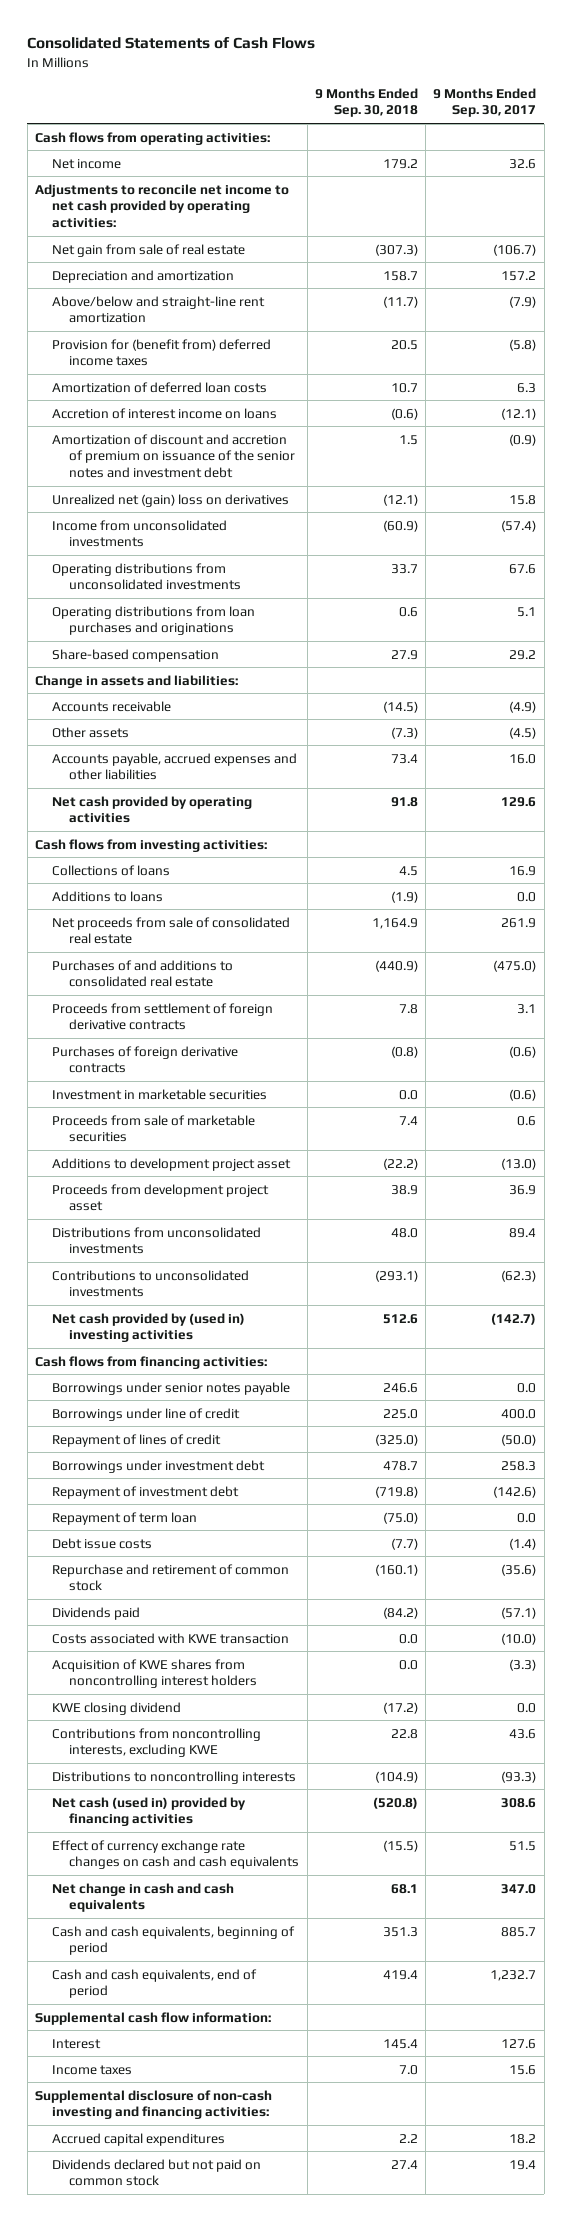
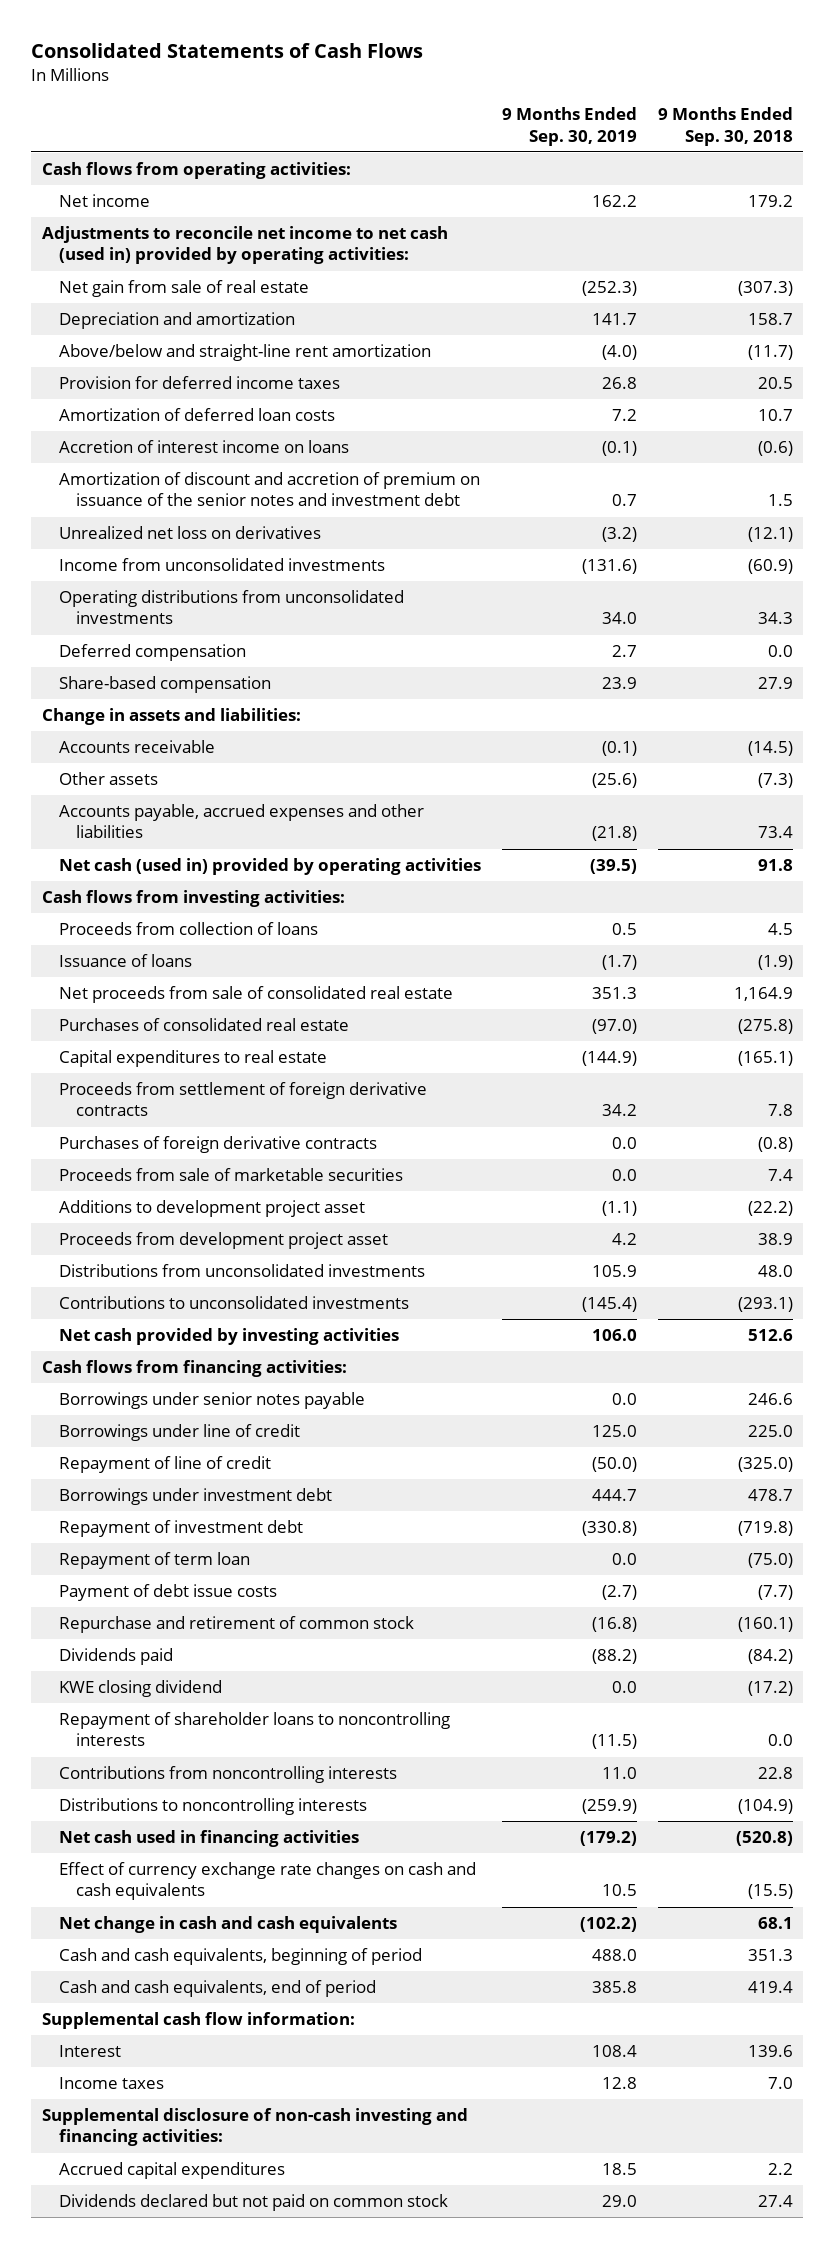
- | 9 Months Ended Sep. 30, 2018 | 9 Months Ended Sep. 30, 2017
+ | 9 Months Ended Sep. 30, 2019 | 9 Months Ended Sep. 30, 2018
- Adjustments to reconcile net income to net cash provided by operating activities:
+ Adjustments to reconcile net income to net cash (used in) provided by operating activities:
- Provision for (benefit from) deferred income taxes | 20.5 | (5.8)
+ Provision for deferred income taxes | 26.8 | 20.5
- Unrealized net (gain) loss on derivatives | (12.1) | 15.8
+ Unrealized net loss on derivatives | (3.2) | (12.1)
- Operating distributions from unconsolidated investments | 33.7 | 67.6
- Operating distributions from loan purchases and originations | 0.6 | 5.1
+ Operating distributions from unconsolidated investments | 34.0 | 34.3
+ Deferred compensation | 2.7 | 0.0
- Net cash provided by operating activities | 91.8 | 129.6
+ Net cash (used in) provided by operating activities | (39.5) | 91.8
- Collections of loans | 4.5 | 16.9
- Additions to loans | (1.9) | 0.0
+ Proceeds from collection of loans | 0.5 | 4.5
+ Issuance of loans | (1.7) | (1.9)
- Purchases of and additions to consolidated real estate | (440.9) | (475.0)
+ Purchases of consolidated real estate | (97.0) | (275.8)
+ Capital expenditures to real estate | (144.9) | (165.1)
- Investment in marketable securities | 0.0 | (0.6)
- Net cash provided by (used in) investing activities | 512.6 | (142.7)
+ Net cash provided by investing activities | 106.0 | 512.6
- Repayment of lines of credit | (325.0) | (50.0)
+ Repayment of line of credit | (50.0) | (325.0)
- Debt issue costs | (7.7) | (1.4)
+ Payment of debt issue costs | (2.7) | (7.7)
- Costs associated with KWE transaction | 0.0 | (10.0)
- Acquisition of KWE shares from noncontrolling interest holders | 0.0 | (3.3)
- Contributions from noncontrolling interests, excluding KWE | 22.8 | 43.6
+ Repayment of shareholder loans to noncontrolling interests | (11.5) | 0.0
+ Contributions from noncontrolling interests | 11.0 | 22.8
- Net cash (used in) provided by financing activities | (520.8) | 308.6
+ Net cash used in financing activities | (179.2) | (520.8)
- Interest | 145.4 | 127.6
+ Interest | 108.4 | 139.6

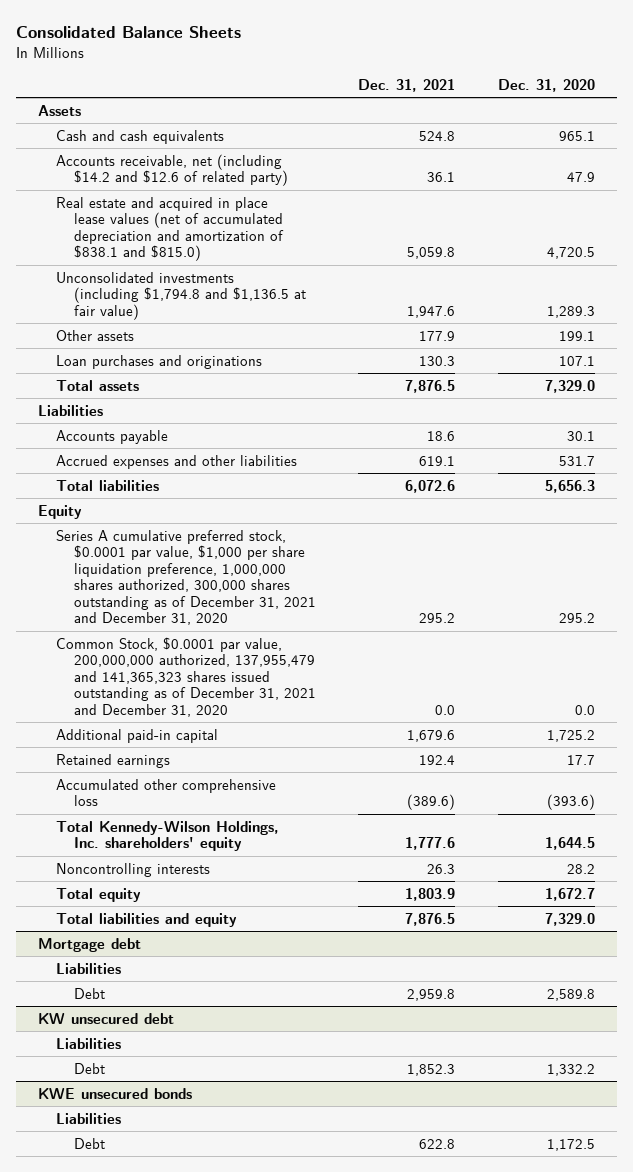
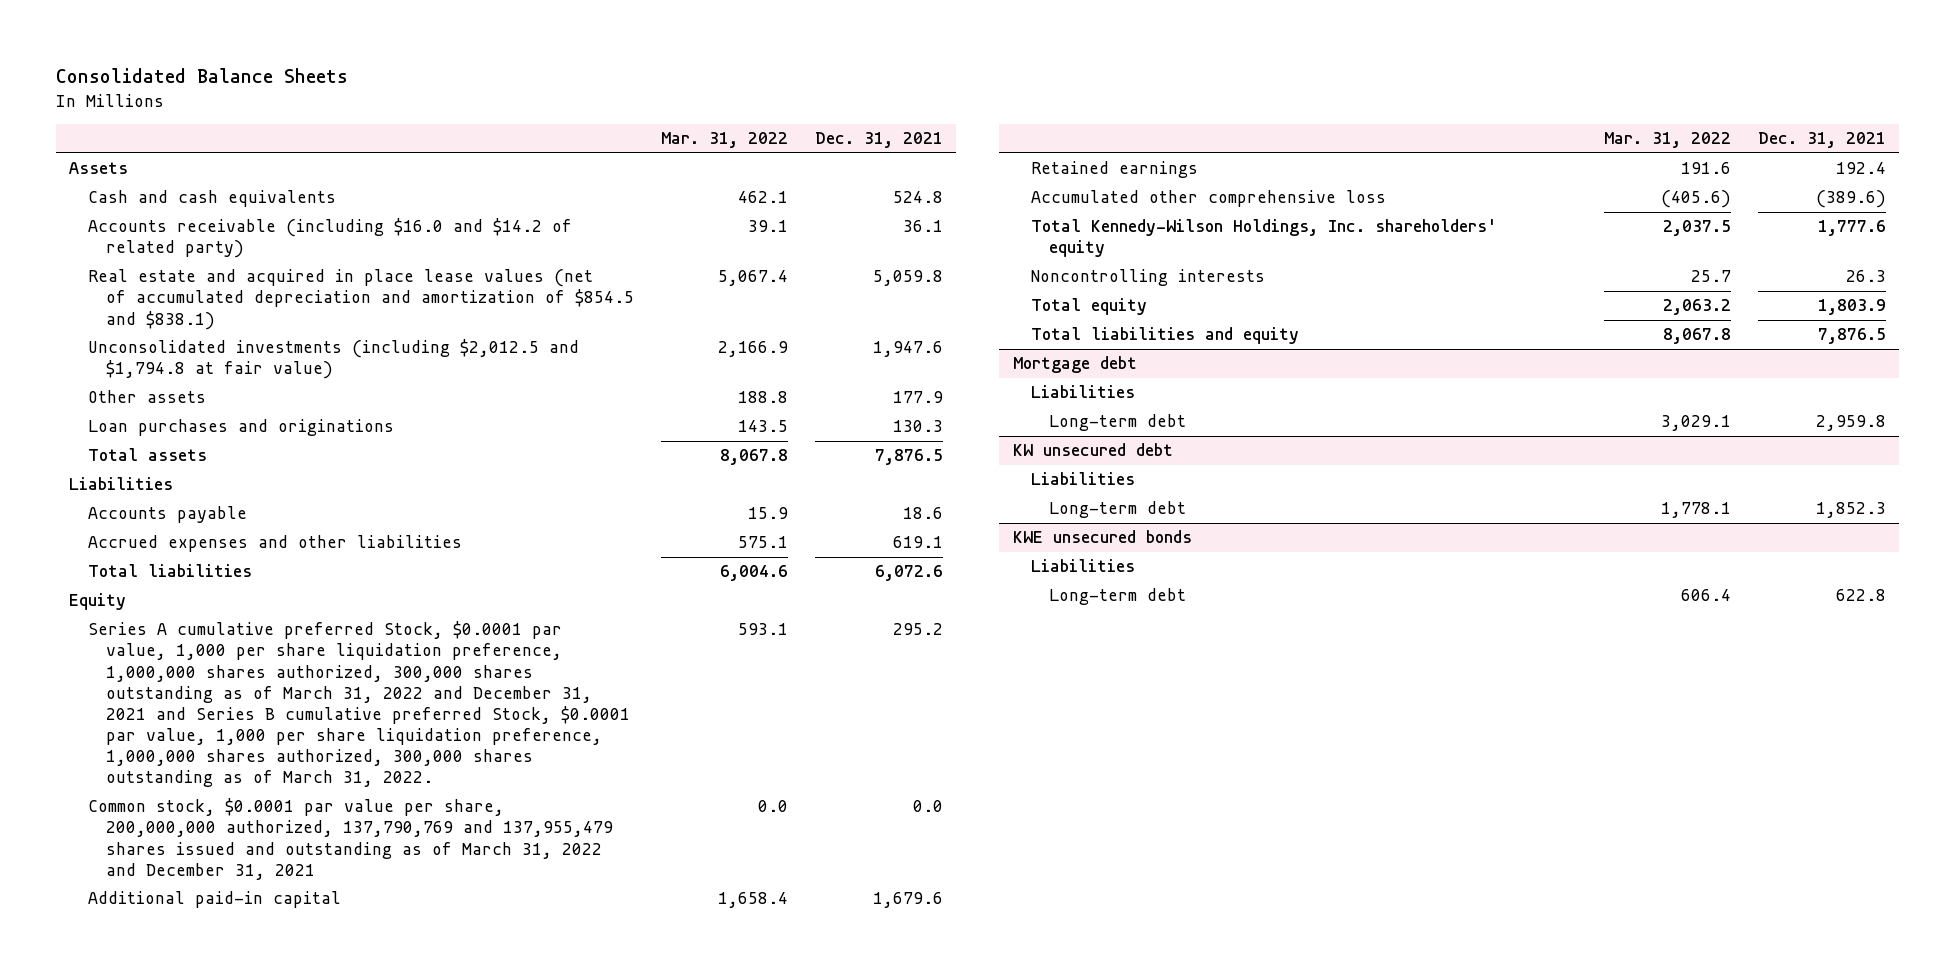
- | Dec. 31, 2021 | Dec. 31, 2020
+ | Mar. 31, 2022 | Dec. 31, 2021
- Accounts receivable, net (including $14.2 and $12.6 of related party) | 36.1 | 47.9
- Real estate and acquired in place lease values (net of accumulated depreciation and amortization of $838.1 and $815.0) | 5,059.8 | 4,720.5
- Unconsolidated investments (including $1,794.8 and $1,136.5 at fair value) | 1,947.6 | 1,289.3
+ Accounts receivable (including $16.0 and $14.2 of related party) | 39.1 | 36.1
+ Real estate and acquired in place lease values (net of accumulated depreciation and amortization of $854.5 and $838.1) | 5,067.4 | 5,059.8
+ Unconsolidated investments (including $2,012.5 and $1,794.8 at fair value) | 2,166.9 | 1,947.6
- Series A cumulative preferred stock, $0.0001 par value, $1,000 per share liquidation preference, 1,000,000 shares authorized, 300,000 shares outstanding as of December 31, 2021 and December 31, 2020 | 295.2 | 295.2
- Common Stock, $0.0001 par value, 200,000,000 authorized, 137,955,479 and 141,365,323 shares issued outstanding as of December 31, 2021 and December 31, 2020 | 0.0 | 0.0
+ Series A cumulative preferred Stock, $0.0001 par value, 1,000 per share liquidation preference, 1,000,000 shares authorized, 300,000 shares outstanding as of March 31, 2022 and December 31, 2021 and Series B cumulative preferred Stock, $0.0001 par value, 1,000 per share liquidation preference, 1,000,000 shares authorized, 300,000 shares outstanding as of March 31, 2022. | 593.1 | 295.2
+ Common stock, $0.0001 par value per share, 200,000,000 authorized, 137,790,769 and 137,955,479 shares issued and outstanding as of March 31, 2022 and December 31, 2021 | 0.0 | 0.0
@ Mortgage debt
- Debt | 2,959.8 | 2,589.8
+ Long-term debt | 3,029.1 | 2,959.8
@ KW unsecured debt
- Debt | 1,852.3 | 1,332.2
+ Long-term debt | 1,778.1 | 1,852.3
@ KWE unsecured bonds
- Debt | 622.8 | 1,172.5
+ Long-term debt | 606.4 | 622.8

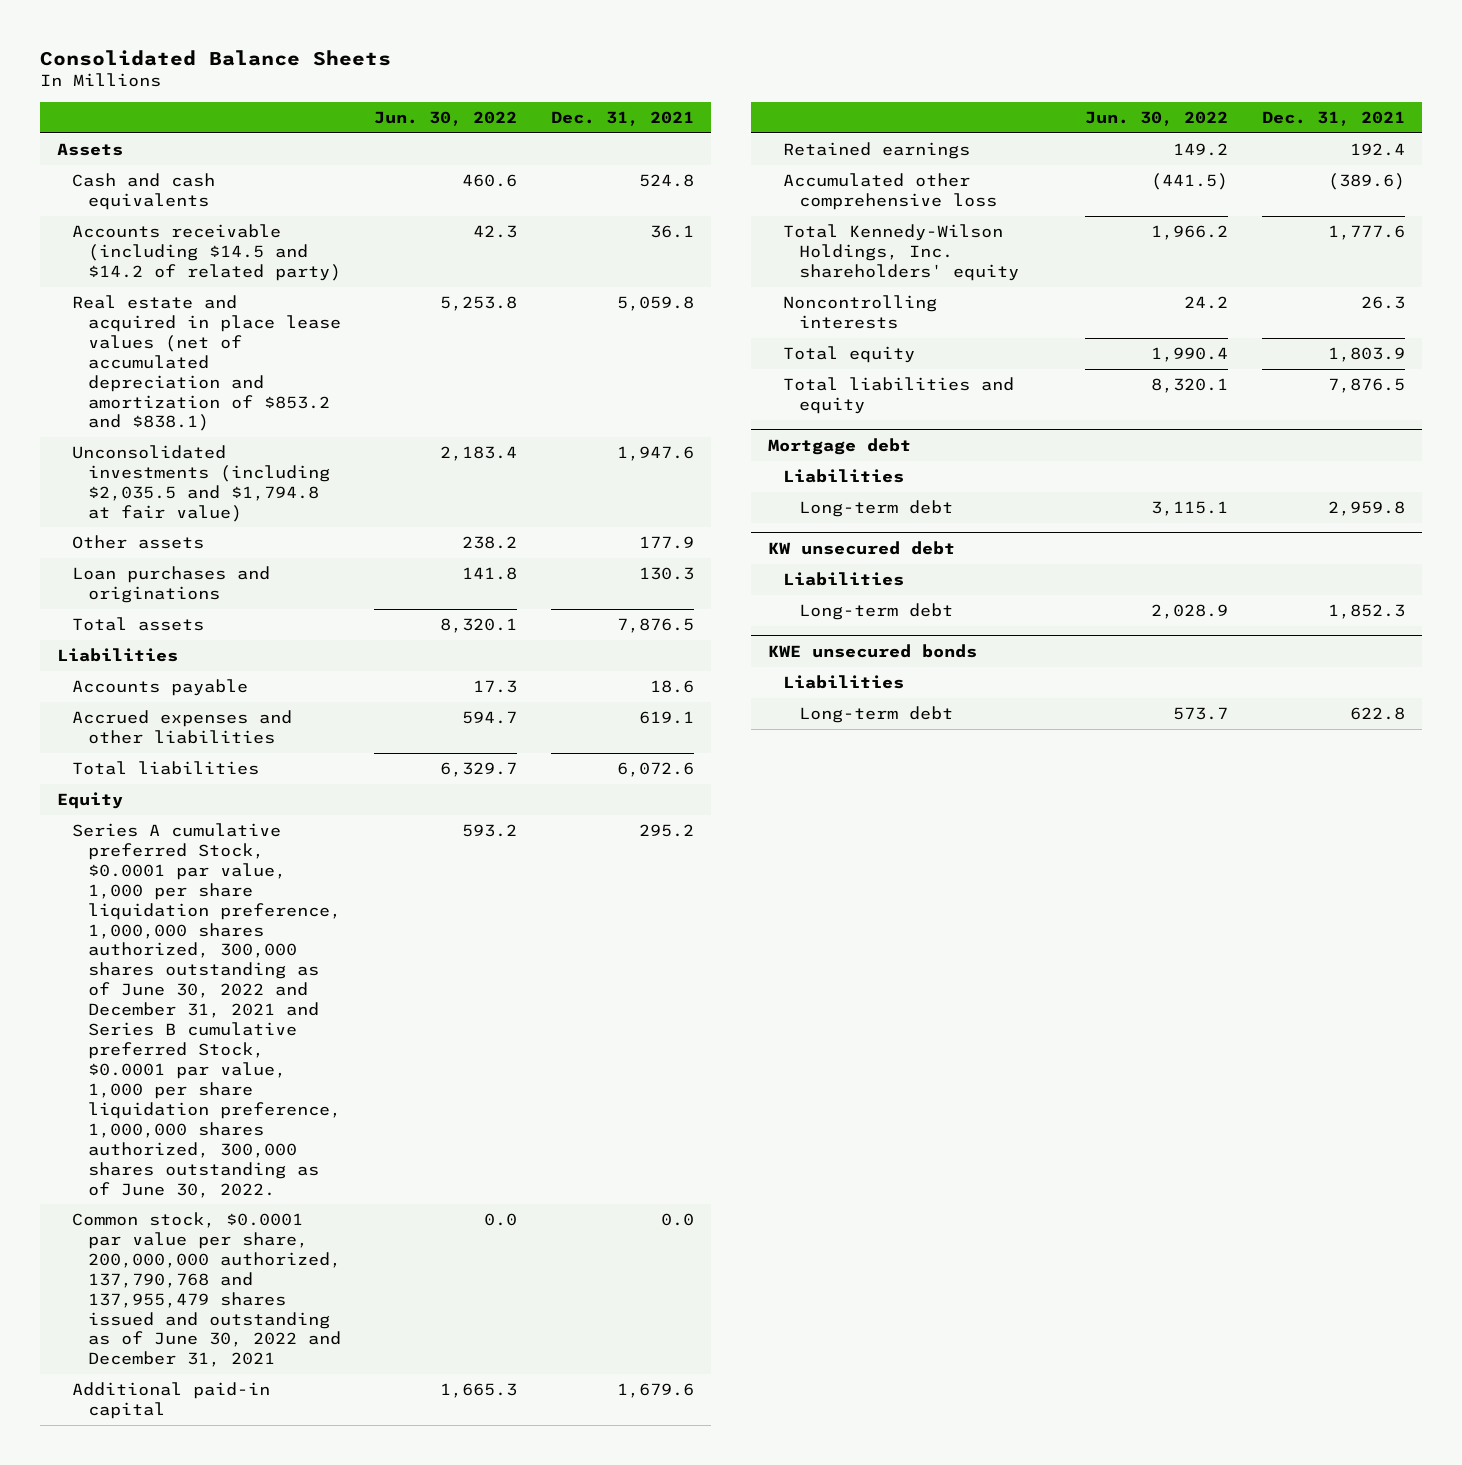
- | Mar. 31, 2022 | Dec. 31, 2021
+ | Jun. 30, 2022 | Dec. 31, 2021
- Accounts receivable (including $16.0 and $14.2 of related party) | 39.1 | 36.1
- Real estate and acquired in place lease values (net of accumulated depreciation and amortization of $854.5 and $838.1) | 5,067.4 | 5,059.8
- Unconsolidated investments (including $2,012.5 and $1,794.8 at fair value) | 2,166.9 | 1,947.6
+ Accounts receivable (including $14.5 and $14.2 of related party) | 42.3 | 36.1
+ Real estate and acquired in place lease values (net of accumulated depreciation and amortization of $853.2 and $838.1) | 5,253.8 | 5,059.8
+ Unconsolidated investments (including $2,035.5 and $1,794.8 at fair value) | 2,183.4 | 1,947.6
- Series A cumulative preferred Stock, $0.0001 par value, 1,000 per share liquidation preference, 1,000,000 shares authorized, 300,000 shares outstanding as of March 31, 2022 and December 31, 2021 and Series B cumulative preferred Stock, $0.0001 par value, 1,000 per share liquidation preference, 1,000,000 shares authorized, 300,000 shares outstanding as of March 31, 2022. | 593.1 | 295.2
- Common stock, $0.0001 par value per share, 200,000,000 authorized, 137,790,769 and 137,955,479 shares issued and outstanding as of March 31, 2022 and December 31, 2021 | 0.0 | 0.0
+ Series A cumulative preferred Stock, $0.0001 par value, 1,000 per share liquidation preference, 1,000,000 shares authorized, 300,000 shares outstanding as of June 30, 2022 and December 31, 2021 and Series B cumulative preferred Stock, $0.0001 par value, 1,000 per share liquidation preference, 1,000,000 shares authorized, 300,000 shares outstanding as of June 30, 2022. | 593.2 | 295.2
+ Common stock, $0.0001 par value per share, 200,000,000 authorized, 137,790,768 and 137,955,479 shares issued and outstanding as of June 30, 2022 and December 31, 2021 | 0.0 | 0.0

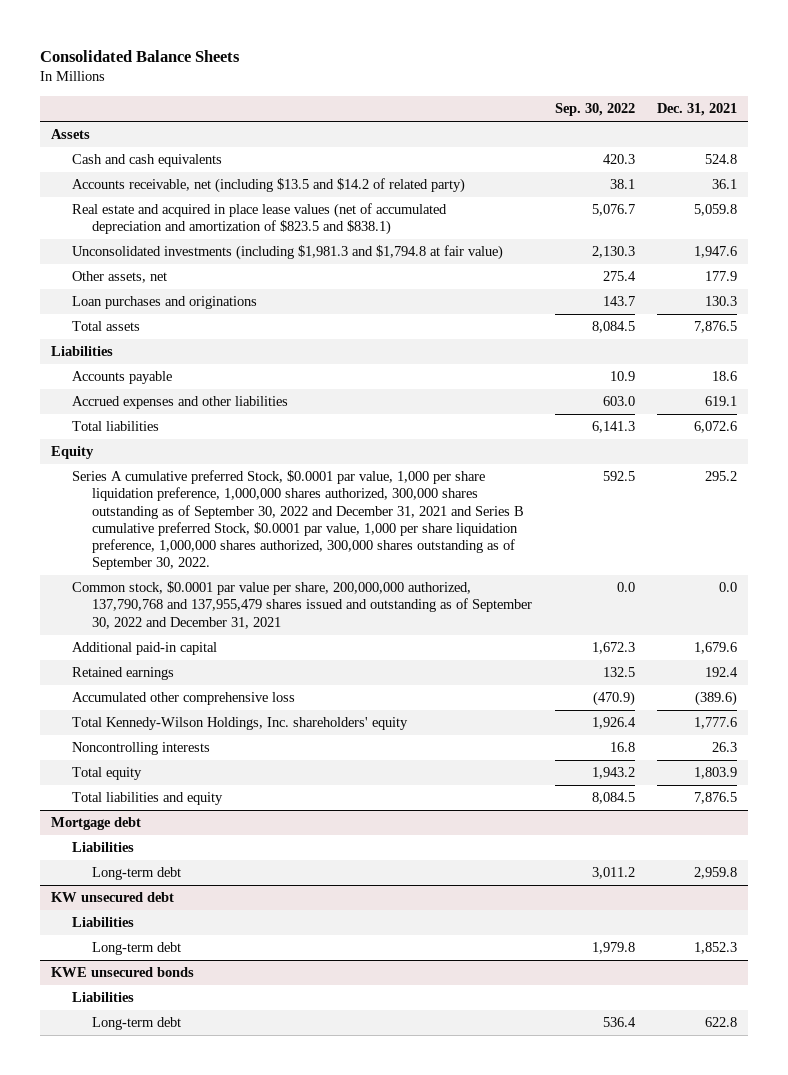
- | Jun. 30, 2022 | Dec. 31, 2021
+ | Sep. 30, 2022 | Dec. 31, 2021
- Accounts receivable (including $14.5 and $14.2 of related party) | 42.3 | 36.1
- Real estate and acquired in place lease values (net of accumulated depreciation and amortization of $853.2 and $838.1) | 5,253.8 | 5,059.8
- Unconsolidated investments (including $2,035.5 and $1,794.8 at fair value) | 2,183.4 | 1,947.6
- Other assets | 238.2 | 177.9
+ Accounts receivable, net (including $13.5 and $14.2 of related party) | 38.1 | 36.1
+ Real estate and acquired in place lease values (net of accumulated depreciation and amortization of $823.5 and $838.1) | 5,076.7 | 5,059.8
+ Unconsolidated investments (including $1,981.3 and $1,794.8 at fair value) | 2,130.3 | 1,947.6
+ Other assets, net | 275.4 | 177.9
- Series A cumulative preferred Stock, $0.0001 par value, 1,000 per share liquidation preference, 1,000,000 shares authorized, 300,000 shares outstanding as of June 30, 2022 and December 31, 2021 and Series B cumulative preferred Stock, $0.0001 par value, 1,000 per share liquidation preference, 1,000,000 shares authorized, 300,000 shares outstanding as of June 30, 2022. | 593.2 | 295.2
- Common stock, $0.0001 par value per share, 200,000,000 authorized, 137,790,768 and 137,955,479 shares issued and outstanding as of June 30, 2022 and December 31, 2021 | 0.0 | 0.0
+ Series A cumulative preferred Stock, $0.0001 par value, 1,000 per share liquidation preference, 1,000,000 shares authorized, 300,000 shares outstanding as of September 30, 2022 and December 31, 2021 and Series B cumulative preferred Stock, $0.0001 par value, 1,000 per share liquidation preference, 1,000,000 shares authorized, 300,000 shares outstanding as of September 30, 2022. | 592.5 | 295.2
+ Common stock, $0.0001 par value per share, 200,000,000 authorized, 137,790,768 and 137,955,479 shares issued and outstanding as of September 30, 2022 and December 31, 2021 | 0.0 | 0.0

